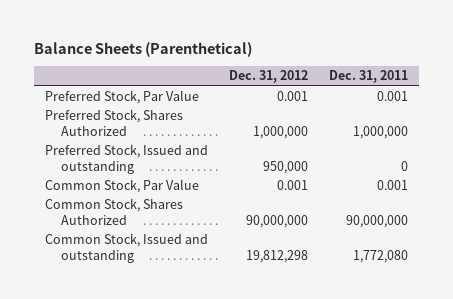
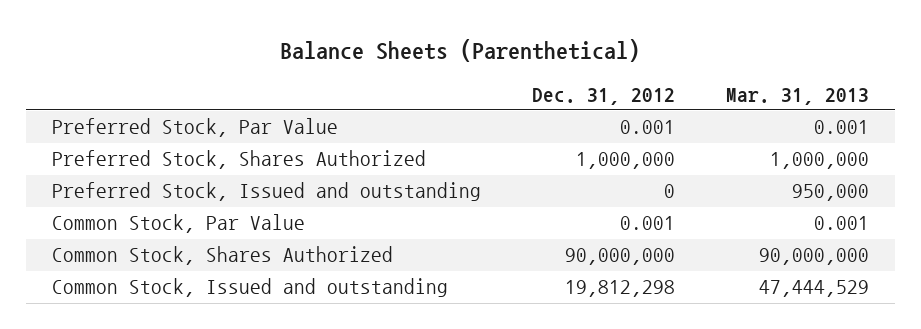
- | Dec. 31, 2012 | Dec. 31, 2011
+ | Dec. 31, 2012 | Mar. 31, 2013
- Preferred Stock, Issued and outstanding | 950,000 | 0
+ Preferred Stock, Issued and outstanding | 0 | 950,000

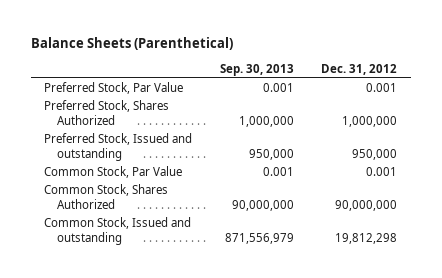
- | Dec. 31, 2012 | Mar. 31, 2013
+ | Sep. 30, 2013 | Dec. 31, 2012
- Preferred Stock, Issued and outstanding | 0 | 950,000
+ Preferred Stock, Issued and outstanding | 950,000 | 950,000

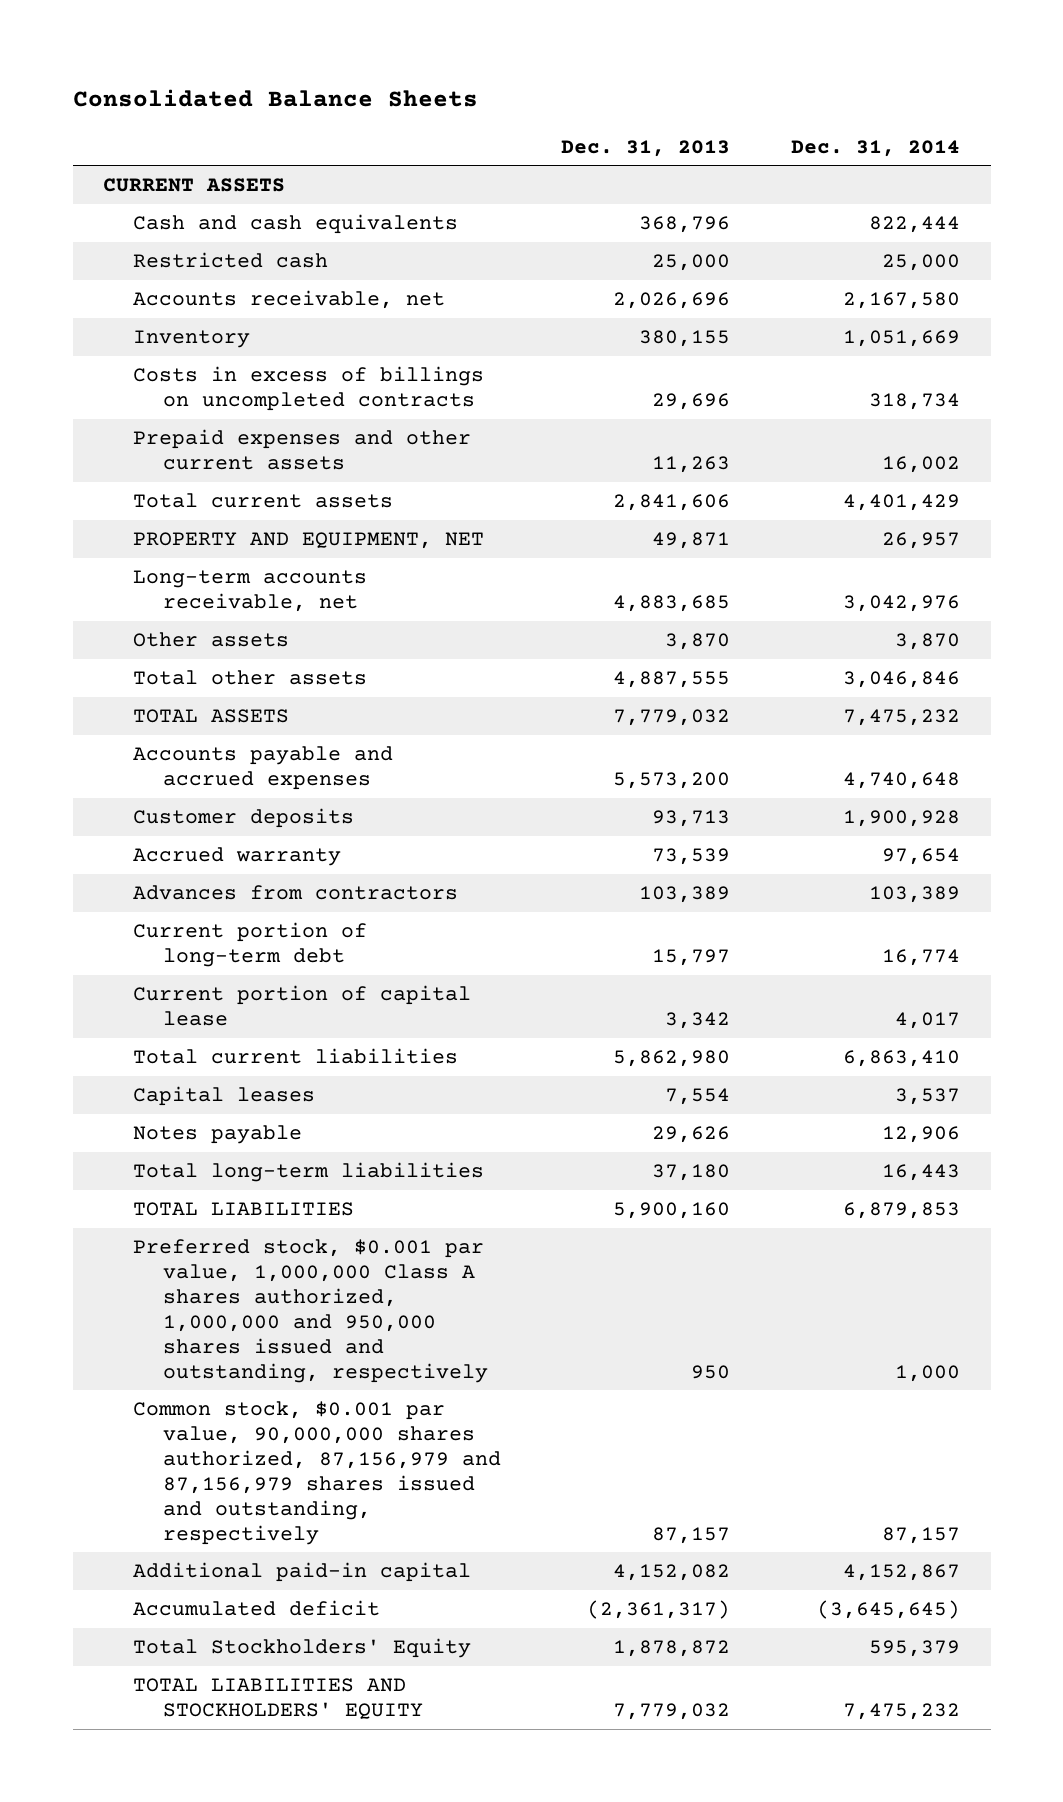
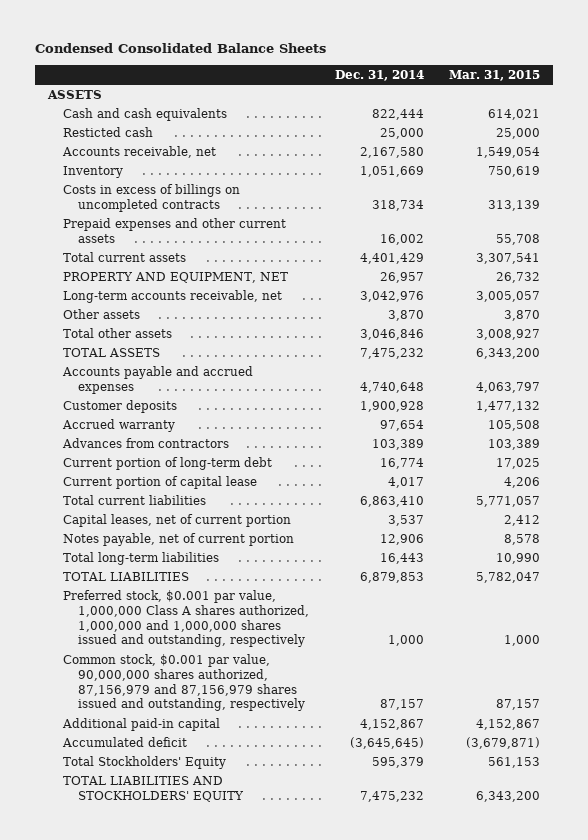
- Consolidated Balance Sheets
+ Condensed Consolidated Balance Sheets
- | Dec. 31, 2013 | Dec. 31, 2014
+ | Dec. 31, 2014 | Mar. 31, 2015
- CURRENT ASSETS
+ ASSETS
- Restricted cash | 25,000 | 25,000
+ Resticted cash | 25,000 | 25,000
- Capital leases | 7,554 | 3,537
- Notes payable | 29,626 | 12,906
+ Capital leases, net of current portion | 3,537 | 2,412
+ Notes payable, net of current portion | 12,906 | 8,578
- Preferred stock, $0.001 par value, 1,000,000 Class A shares authorized, 1,000,000 and 950,000 shares issued and outstanding, respectively | 950 | 1,000
+ Preferred stock, $0.001 par value, 1,000,000 Class A shares authorized, 1,000,000 and 1,000,000 shares issued and outstanding, respectively | 1,000 | 1,000

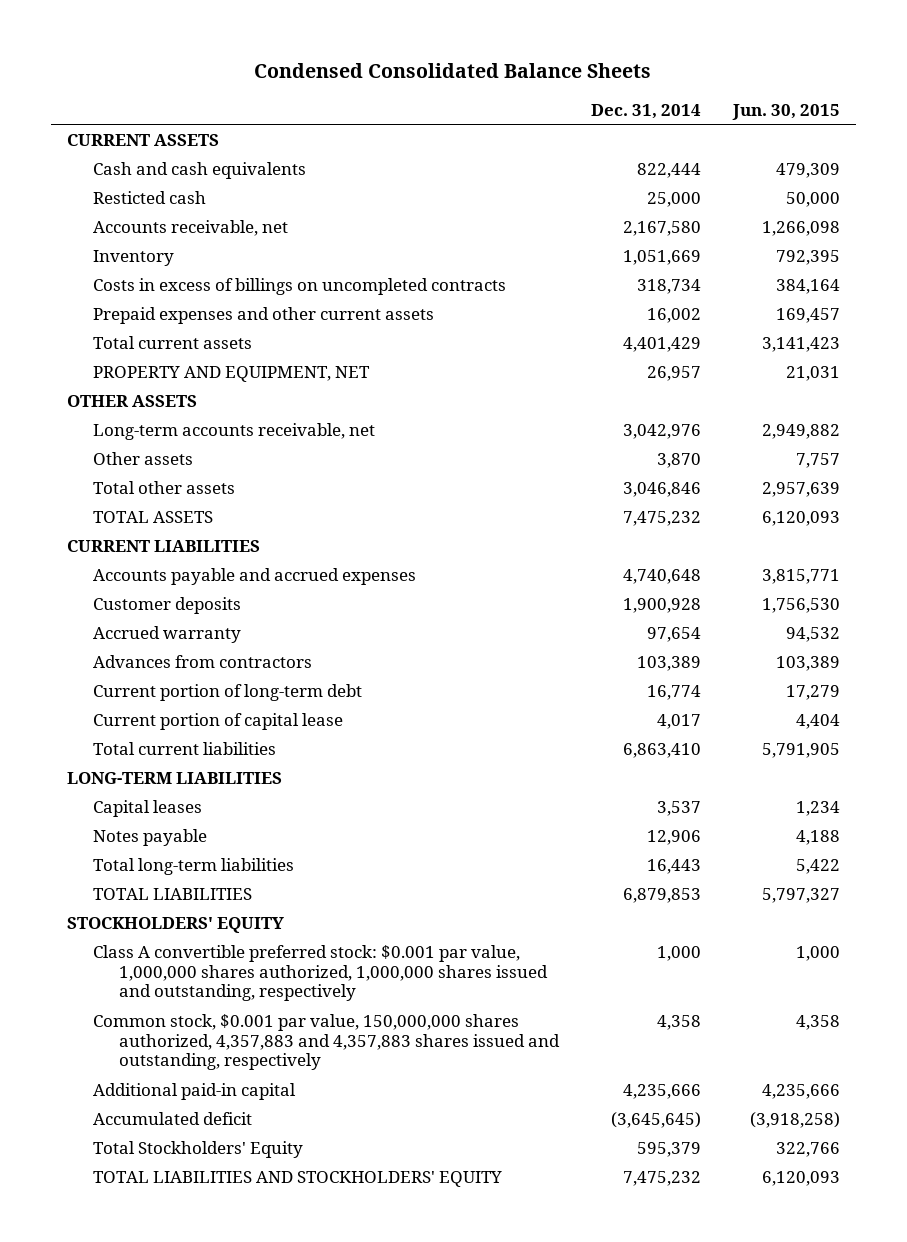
- | Dec. 31, 2014 | Mar. 31, 2015
+ | Dec. 31, 2014 | Jun. 30, 2015
- ASSETS
+ CURRENT ASSETS
+ OTHER ASSETS
+ CURRENT LIABILITIES
- Capital leases, net of current portion | 3,537 | 2,412
- Notes payable, net of current portion | 12,906 | 8,578
+ LONG-TERM LIABILITIES
+ Capital leases | 3,537 | 1,234
+ Notes payable | 12,906 | 4,188
- Preferred stock, $0.001 par value, 1,000,000 Class A shares authorized, 1,000,000 and 1,000,000 shares issued and outstanding, respectively | 1,000 | 1,000
- Common stock, $0.001 par value, 90,000,000 shares authorized, 87,156,979 and 87,156,979 shares issued and outstanding, respectively | 87,157 | 87,157
- Additional paid-in capital | 4,152,867 | 4,152,867
+ STOCKHOLDERS' EQUITY
+ Class A convertible preferred stock: $0.001 par value, 1,000,000 shares authorized, 1,000,000 shares issued and outstanding, respectively | 1,000 | 1,000
+ Common stock, $0.001 par value, 150,000,000 shares authorized, 4,357,883 and 4,357,883 shares issued and outstanding, respectively | 4,358 | 4,358
+ Additional paid-in capital | 4,235,666 | 4,235,666

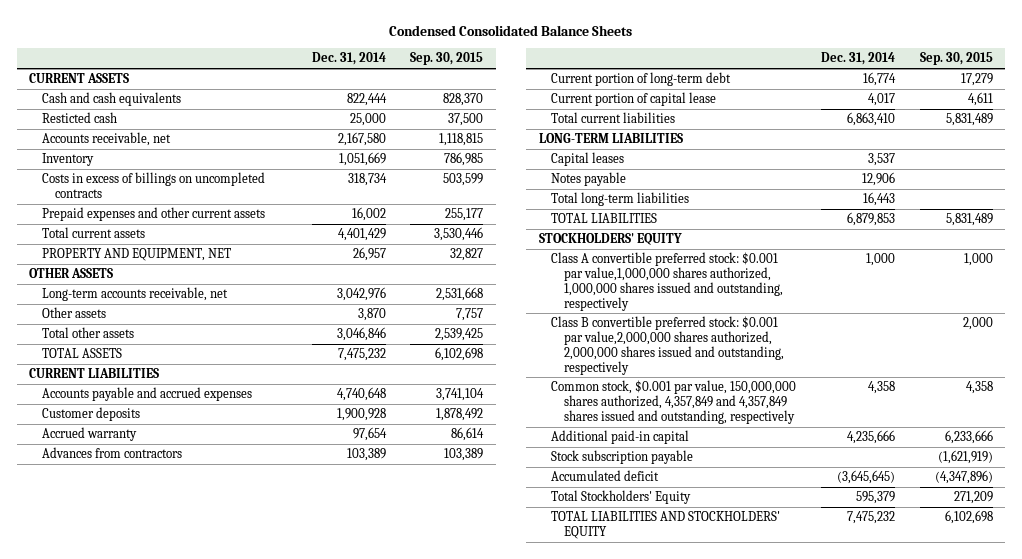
- | Dec. 31, 2014 | Jun. 30, 2015
+ | Dec. 31, 2014 | Sep. 30, 2015
- Class A convertible preferred stock: $0.001 par value, 1,000,000 shares authorized, 1,000,000 shares issued and outstanding, respectively | 1,000 | 1,000
- Common stock, $0.001 par value, 150,000,000 shares authorized, 4,357,883 and 4,357,883 shares issued and outstanding, respectively | 4,358 | 4,358
+ Class A convertible preferred stock: $0.001 par value,1,000,000 shares authorized, 1,000,000 shares issued and outstanding, respectively | 1,000 | 1,000
+ Class B convertible preferred stock: $0.001 par value,2,000,000 shares authorized, 2,000,000 shares issued and outstanding, respectively | | 2,000
+ Common stock, $0.001 par value, 150,000,000 shares authorized, 4,357,849 and 4,357,849 shares issued and outstanding, respectively | 4,358 | 4,358
+ Stock subscription payable | | (1,621,919)

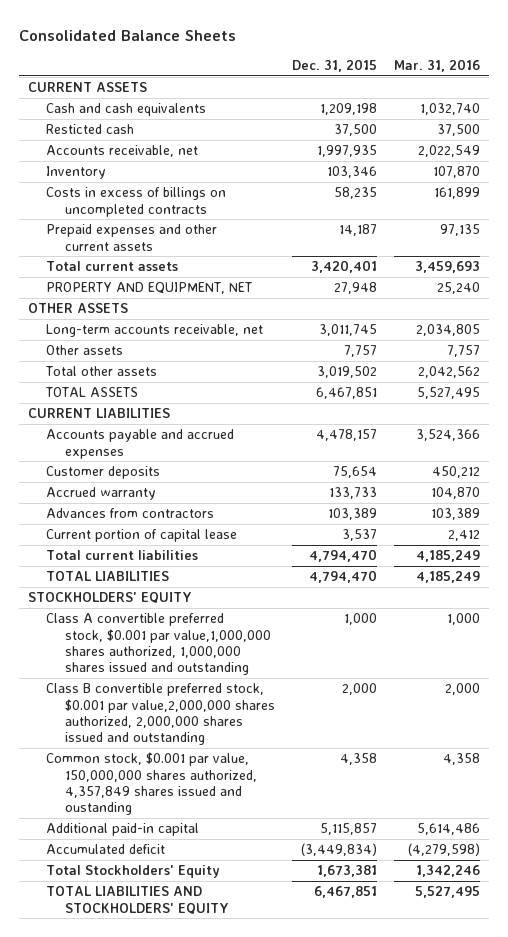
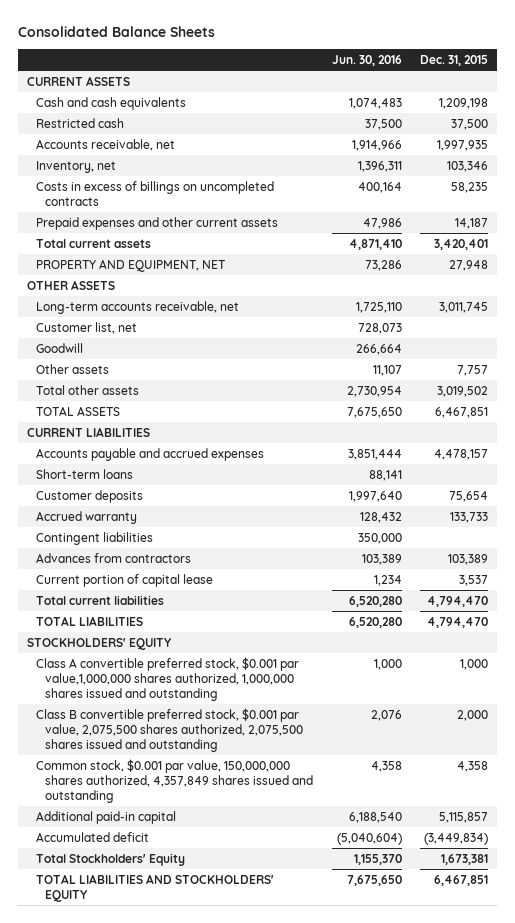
- | Dec. 31, 2015 | Mar. 31, 2016
+ | Jun. 30, 2016 | Dec. 31, 2015
- Resticted cash | 37,500 | 37,500
+ Restricted cash | 37,500 | 37,500
- Inventory | 103,346 | 107,870
+ Inventory, net | 1,396,311 | 103,346
+ Customer list, net | 728,073 |
+ Goodwill | 266,664 |
+ Short-term loans | 88,141 |
+ Contingent liabilities | 350,000 |
- Class B convertible preferred stock, $0.001 par value,2,000,000 shares authorized, 2,000,000 shares issued and outstanding | 2,000 | 2,000
- Common stock, $0.001 par value, 150,000,000 shares authorized, 4,357,849 shares issued and oustanding | 4,358 | 4,358
+ Class B convertible preferred stock, $0.001 par value, 2,075,500 shares authorized, 2,075,500 shares issued and outstanding | 2,076 | 2,000
+ Common stock, $0.001 par value, 150,000,000 shares authorized, 4,357,849 shares issued and outstanding | 4,358 | 4,358

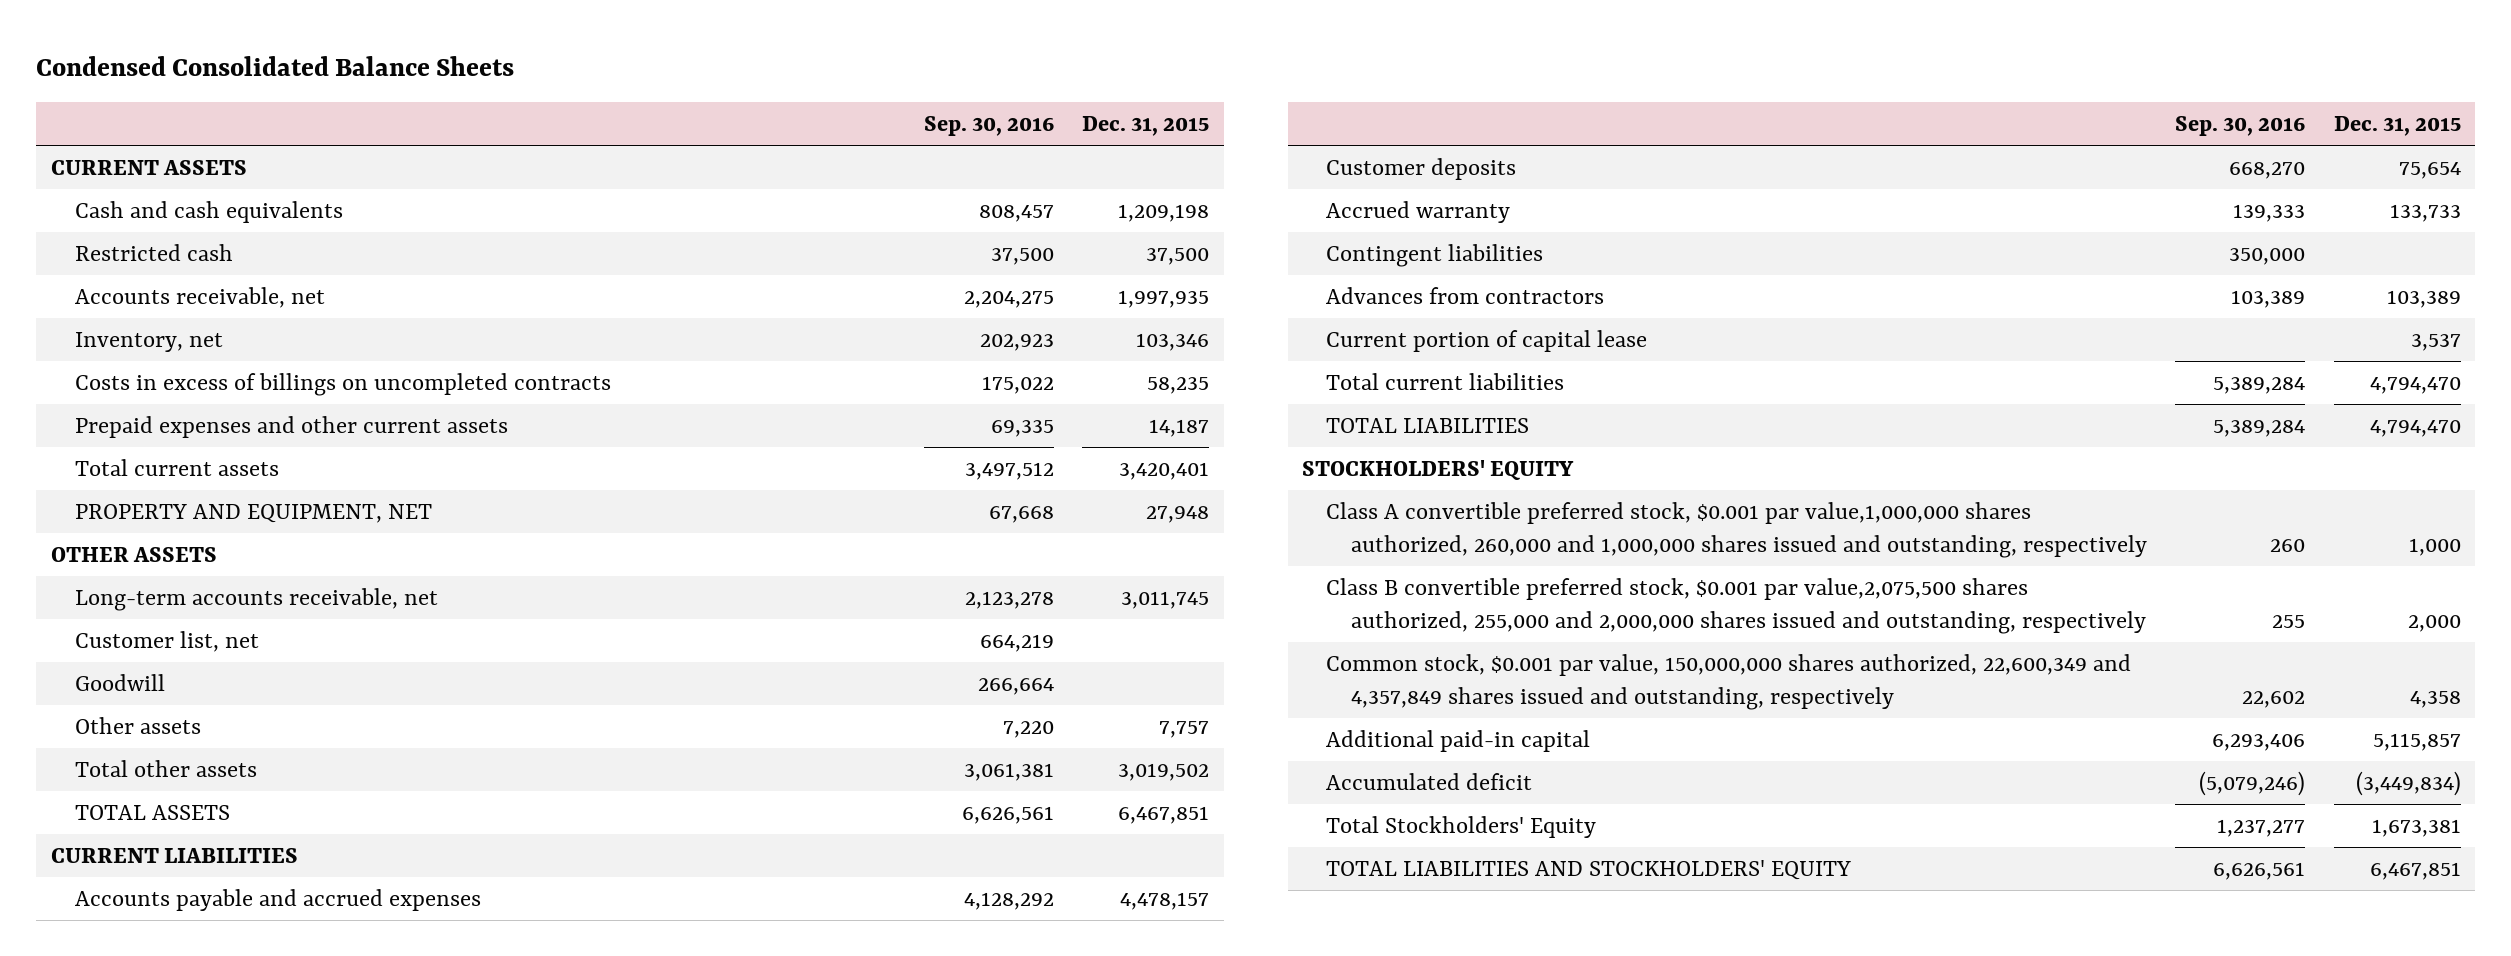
- Consolidated Balance Sheets
+ Condensed Consolidated Balance Sheets
- | Jun. 30, 2016 | Dec. 31, 2015
+ | Sep. 30, 2016 | Dec. 31, 2015
- Short-term loans | 88,141 |
- Class A convertible preferred stock, $0.001 par value,1,000,000 shares authorized, 1,000,000 shares issued and outstanding | 1,000 | 1,000
- Class B convertible preferred stock, $0.001 par value, 2,075,500 shares authorized, 2,075,500 shares issued and outstanding | 2,076 | 2,000
- Common stock, $0.001 par value, 150,000,000 shares authorized, 4,357,849 shares issued and outstanding | 4,358 | 4,358
+ Class A convertible preferred stock, $0.001 par value,1,000,000 shares authorized, 260,000 and 1,000,000 shares issued and outstanding, respectively | 260 | 1,000
+ Class B convertible preferred stock, $0.001 par value,2,075,500 shares authorized, 255,000 and 2,000,000 shares issued and outstanding, respectively | 255 | 2,000
+ Common stock, $0.001 par value, 150,000,000 shares authorized, 22,600,349 and 4,357,849 shares issued and outstanding, respectively | 22,602 | 4,358

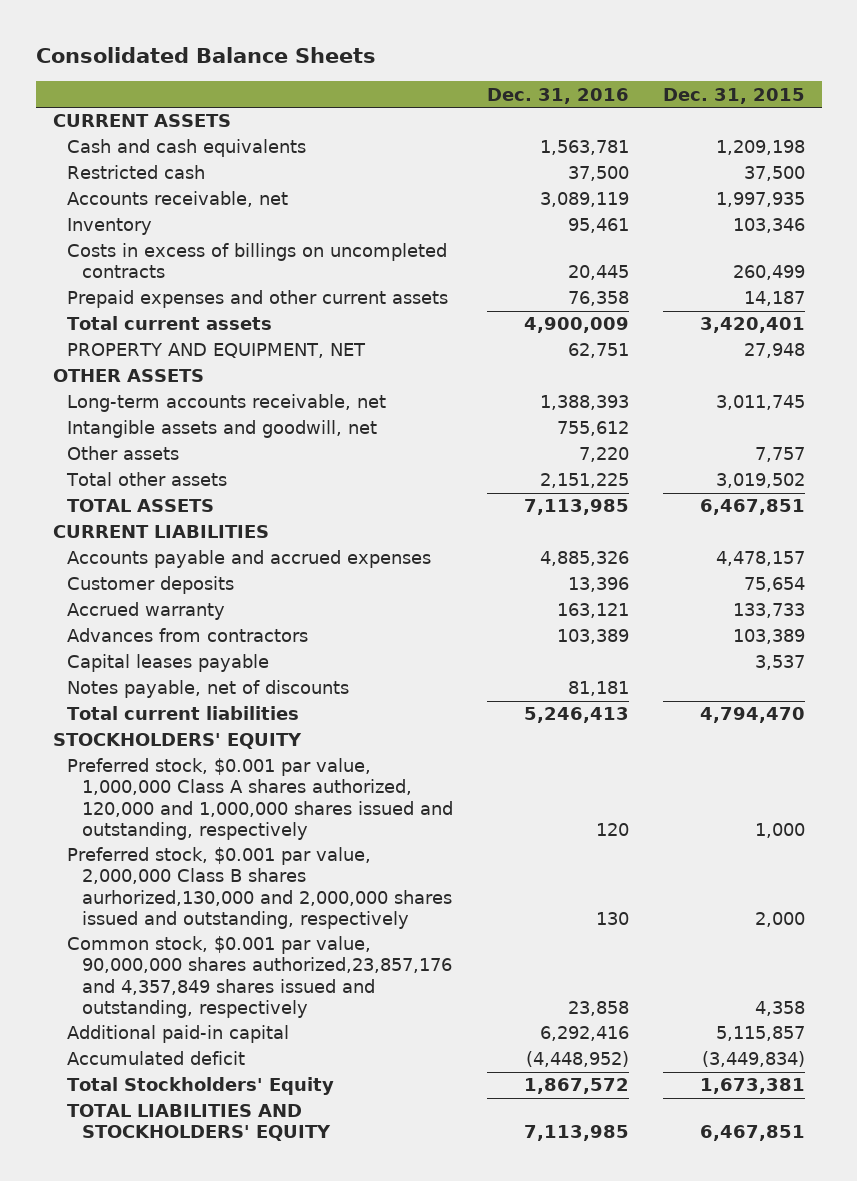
- Condensed Consolidated Balance Sheets
+ Consolidated Balance Sheets
- | Sep. 30, 2016 | Dec. 31, 2015
+ | Dec. 31, 2016 | Dec. 31, 2015
- Inventory, net | 202,923 | 103,346
- Costs in excess of billings on uncompleted contracts | 175,022 | 58,235
+ Inventory | 95,461 | 103,346
+ Costs in excess of billings on uncompleted contracts | 20,445 | 260,499
- Customer list, net | 664,219 |
- Goodwill | 266,664 |
+ Intangible assets and goodwill, net | 755,612 |
- Contingent liabilities | 350,000 |
- Current portion of capital lease | | 3,537
+ Capital leases payable | | 3,537
+ Notes payable, net of discounts | 81,181 |
- TOTAL LIABILITIES | 5,389,284 | 4,794,470
- Class A convertible preferred stock, $0.001 par value,1,000,000 shares authorized, 260,000 and 1,000,000 shares issued and outstanding, respectively | 260 | 1,000
- Class B convertible preferred stock, $0.001 par value,2,075,500 shares authorized, 255,000 and 2,000,000 shares issued and outstanding, respectively | 255 | 2,000
- Common stock, $0.001 par value, 150,000,000 shares authorized, 22,600,349 and 4,357,849 shares issued and outstanding, respectively | 22,602 | 4,358
+ Preferred stock, $0.001 par value, 1,000,000 Class A shares authorized, 120,000 and 1,000,000 shares issued and outstanding, respectively | 120 | 1,000
+ Preferred stock, $0.001 par value, 2,000,000 Class B shares aurhorized,130,000 and 2,000,000 shares issued and outstanding, respectively | 130 | 2,000
+ Common stock, $0.001 par value, 90,000,000 shares authorized,23,857,176 and 4,357,849 shares issued and outstanding, respectively | 23,858 | 4,358

